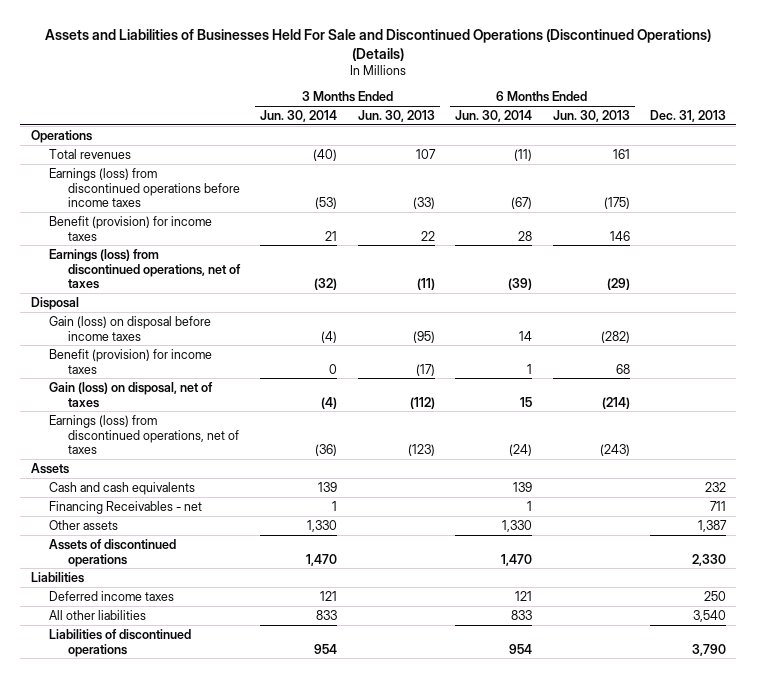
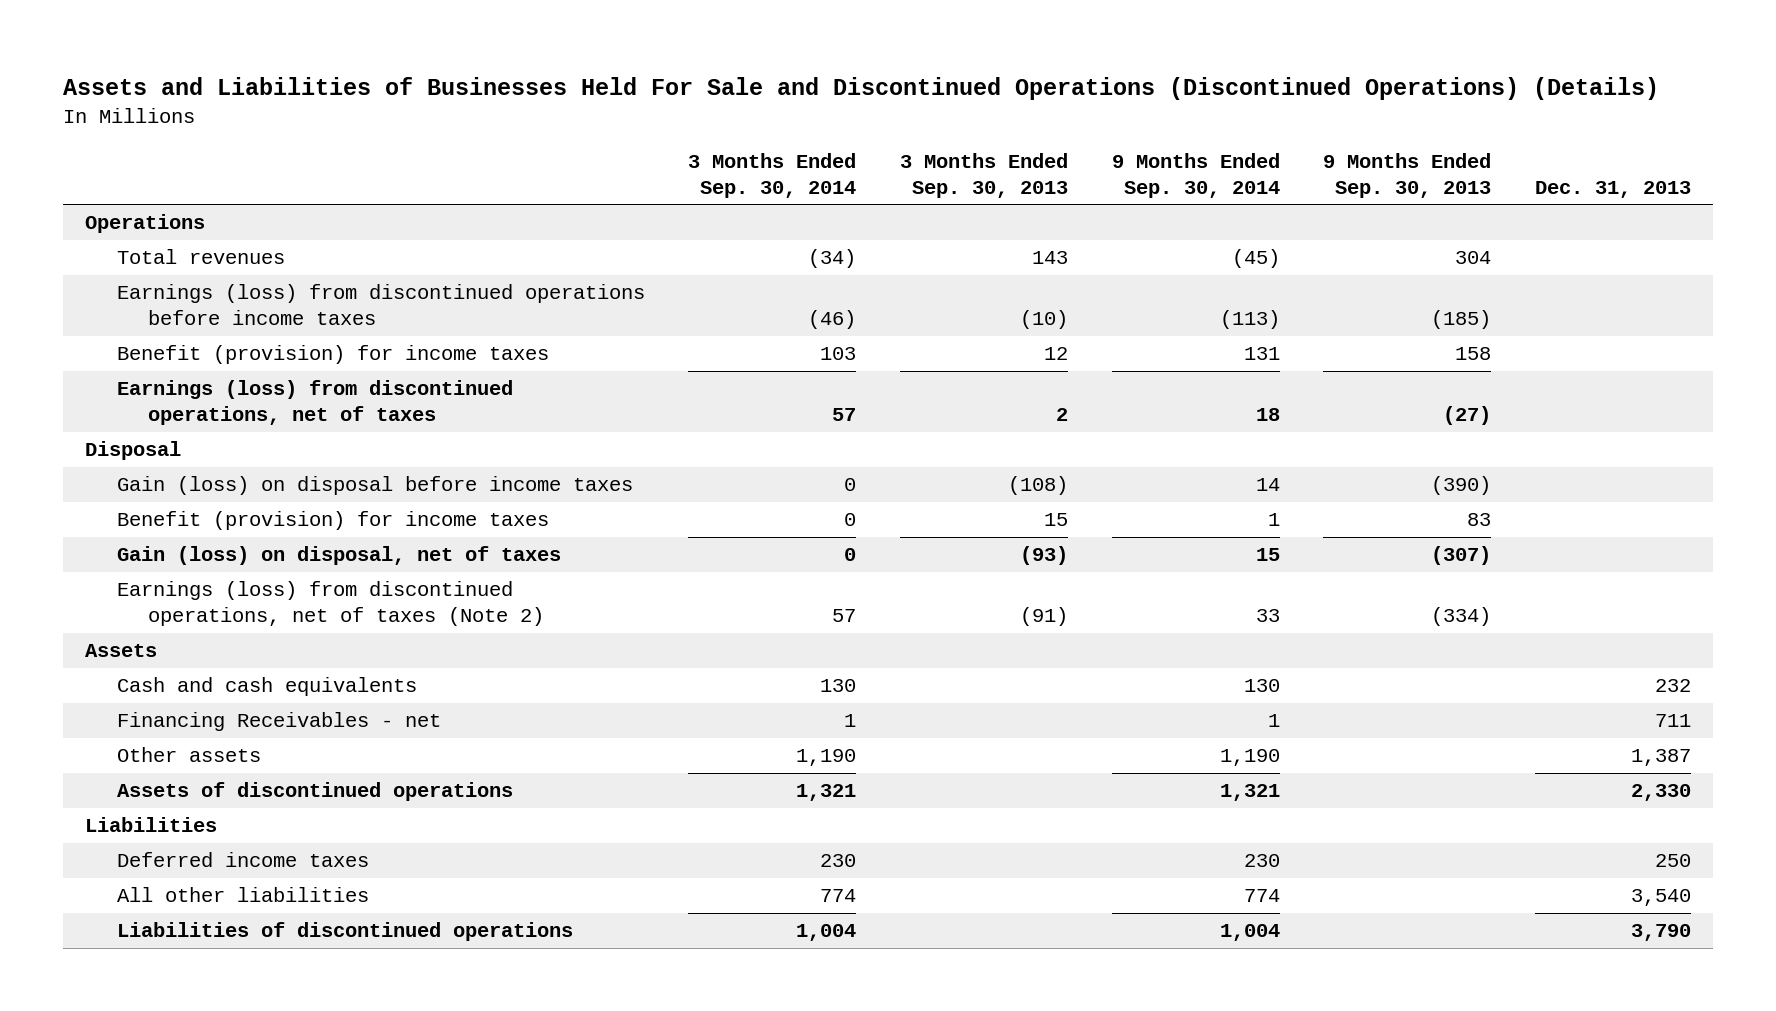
- | 3 Months Ended Jun. 30, 2014 | 3 Months Ended Jun. 30, 2013 | 6 Months Ended Jun. 30, 2014 | 6 Months Ended Jun. 30, 2013 | Dec. 31, 2013
+ | 3 Months Ended Sep. 30, 2014 | 3 Months Ended Sep. 30, 2013 | 9 Months Ended Sep. 30, 2014 | 9 Months Ended Sep. 30, 2013 | Dec. 31, 2013
- Earnings (loss) from discontinued operations, net of taxes | (36) | (123) | (24) | (243) |
+ Earnings (loss) from discontinued operations, net of taxes (Note 2) | 57 | (91) | 33 | (334) |

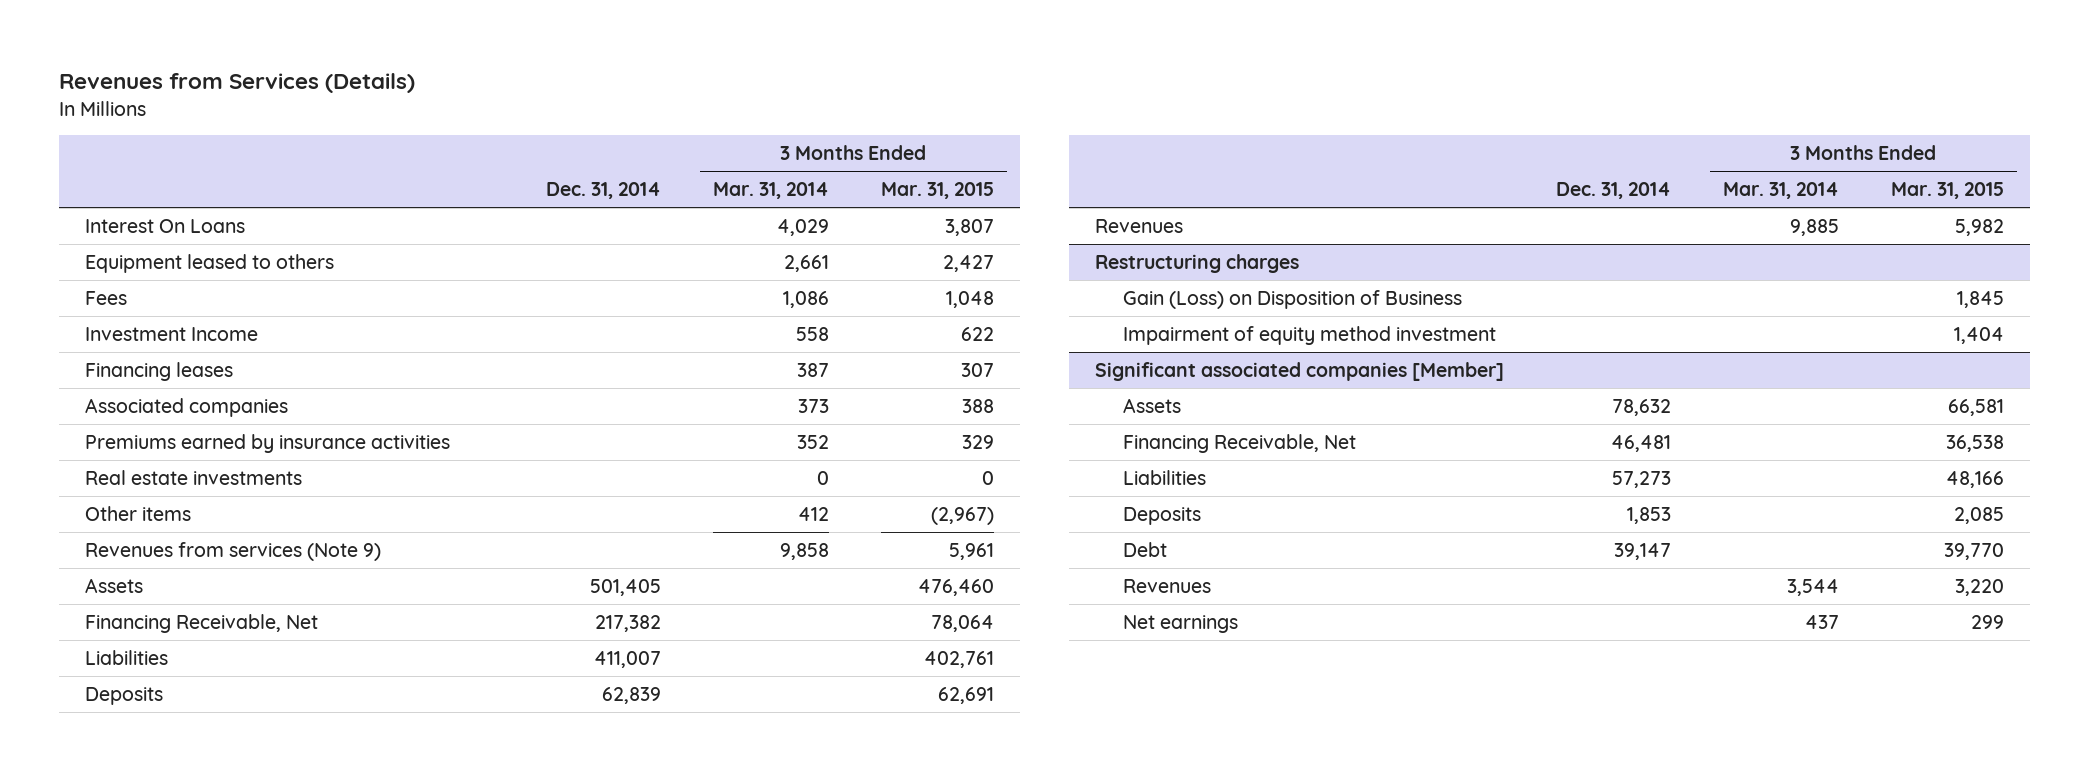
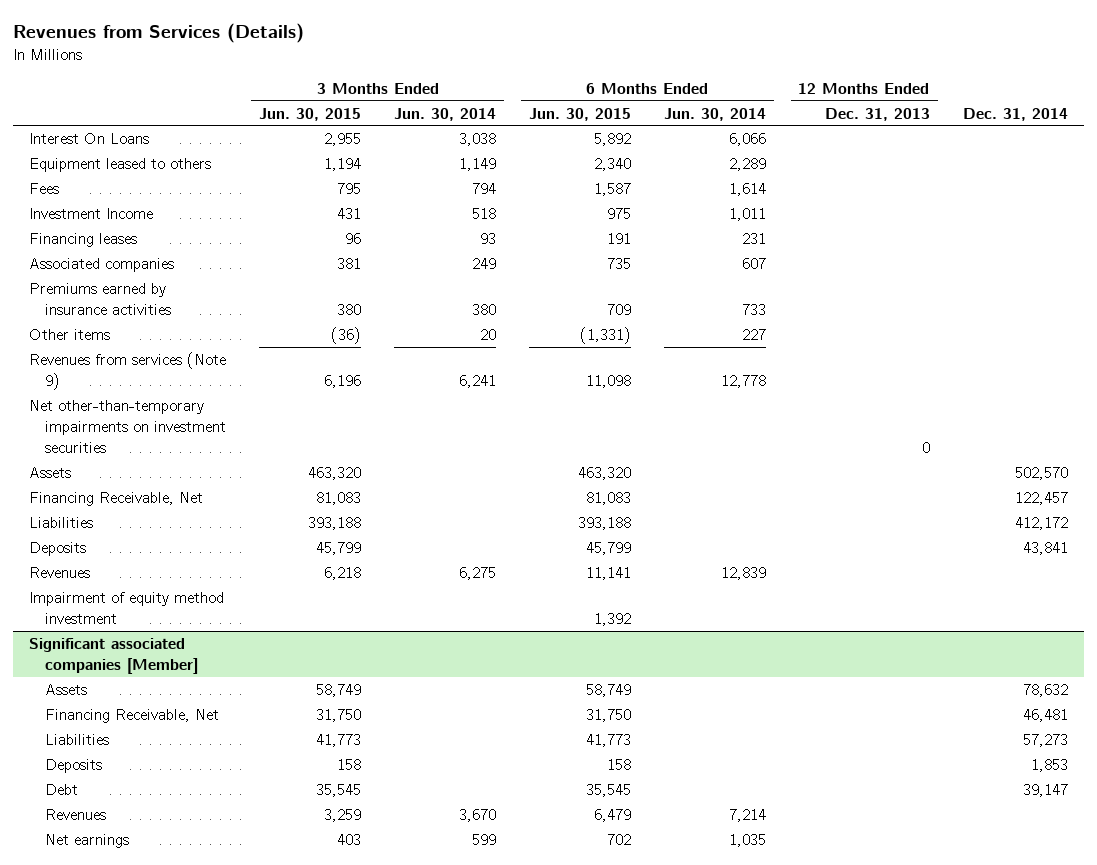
- | Dec. 31, 2014 | 3 Months Ended Mar. 31, 2014 | 3 Months Ended Mar. 31, 2015
+ | 3 Months Ended Jun. 30, 2015 | 3 Months Ended Jun. 30, 2014 | 6 Months Ended Jun. 30, 2015 | 6 Months Ended Jun. 30, 2014 | 12 Months Ended Dec. 31, 2013 | Dec. 31, 2014
- Real estate investments | | 0 | 0
- Assets | 501,405 | | 476,460
- Financing Receivable, Net | 217,382 | | 78,064
- Liabilities | 411,007 | | 402,761
- Deposits | 62,839 | | 62,691
+ Net other-than-temporary impairments on investment securities | | | | | 0 |
+ Assets | 463,320 | | 463,320 | | | 502,570
+ Financing Receivable, Net | 81,083 | | 81,083 | | | 122,457
+ Liabilities | 393,188 | | 393,188 | | | 412,172
+ Deposits | 45,799 | | 45,799 | | | 43,841
- Restructuring charges
- Gain (Loss) on Disposition of Business | | | 1,845
- Impairment of equity method investment | | | 1,404
+ Impairment of equity method investment | | | 1,392 | | |

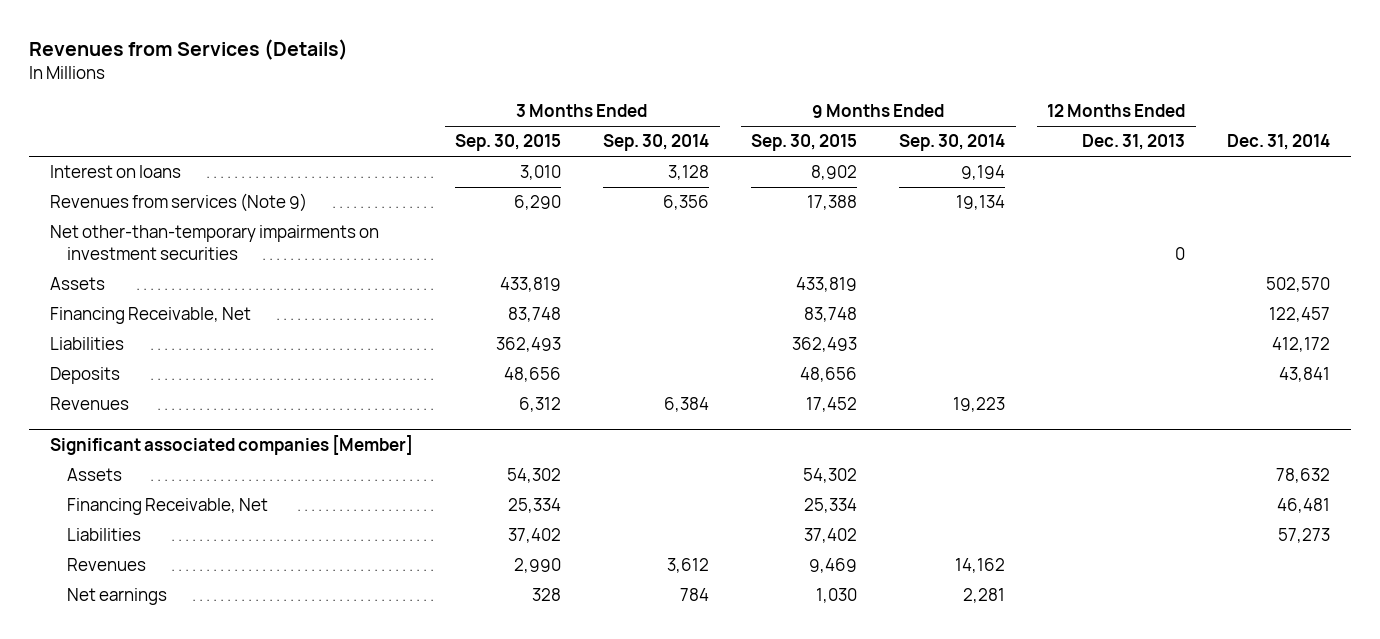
- | 3 Months Ended Jun. 30, 2015 | 3 Months Ended Jun. 30, 2014 | 6 Months Ended Jun. 30, 2015 | 6 Months Ended Jun. 30, 2014 | 12 Months Ended Dec. 31, 2013 | Dec. 31, 2014
+ | 3 Months Ended Sep. 30, 2015 | 3 Months Ended Sep. 30, 2014 | 9 Months Ended Sep. 30, 2015 | 9 Months Ended Sep. 30, 2014 | 12 Months Ended Dec. 31, 2013 | Dec. 31, 2014
- Interest On Loans | 2,955 | 3,038 | 5,892 | 6,066 | |
- Equipment leased to others | 1,194 | 1,149 | 2,340 | 2,289 | |
- Fees | 795 | 794 | 1,587 | 1,614 | |
- Investment Income | 431 | 518 | 975 | 1,011 | |
- Financing leases | 96 | 93 | 191 | 231 | |
- Associated companies | 381 | 249 | 735 | 607 | |
- Premiums earned by insurance activities | 380 | 380 | 709 | 733 | |
- Other items | (36) | 20 | (1,331) | 227 | |
+ Interest on loans | 3,010 | 3,128 | 8,902 | 9,194 | |
- Impairment of equity method investment | | | 1,392 | | |
@ Significant associated companies [Member]
- Deposits | 158 | | 158 | | | 1,853
- Debt | 35,545 | | 35,545 | | | 39,147

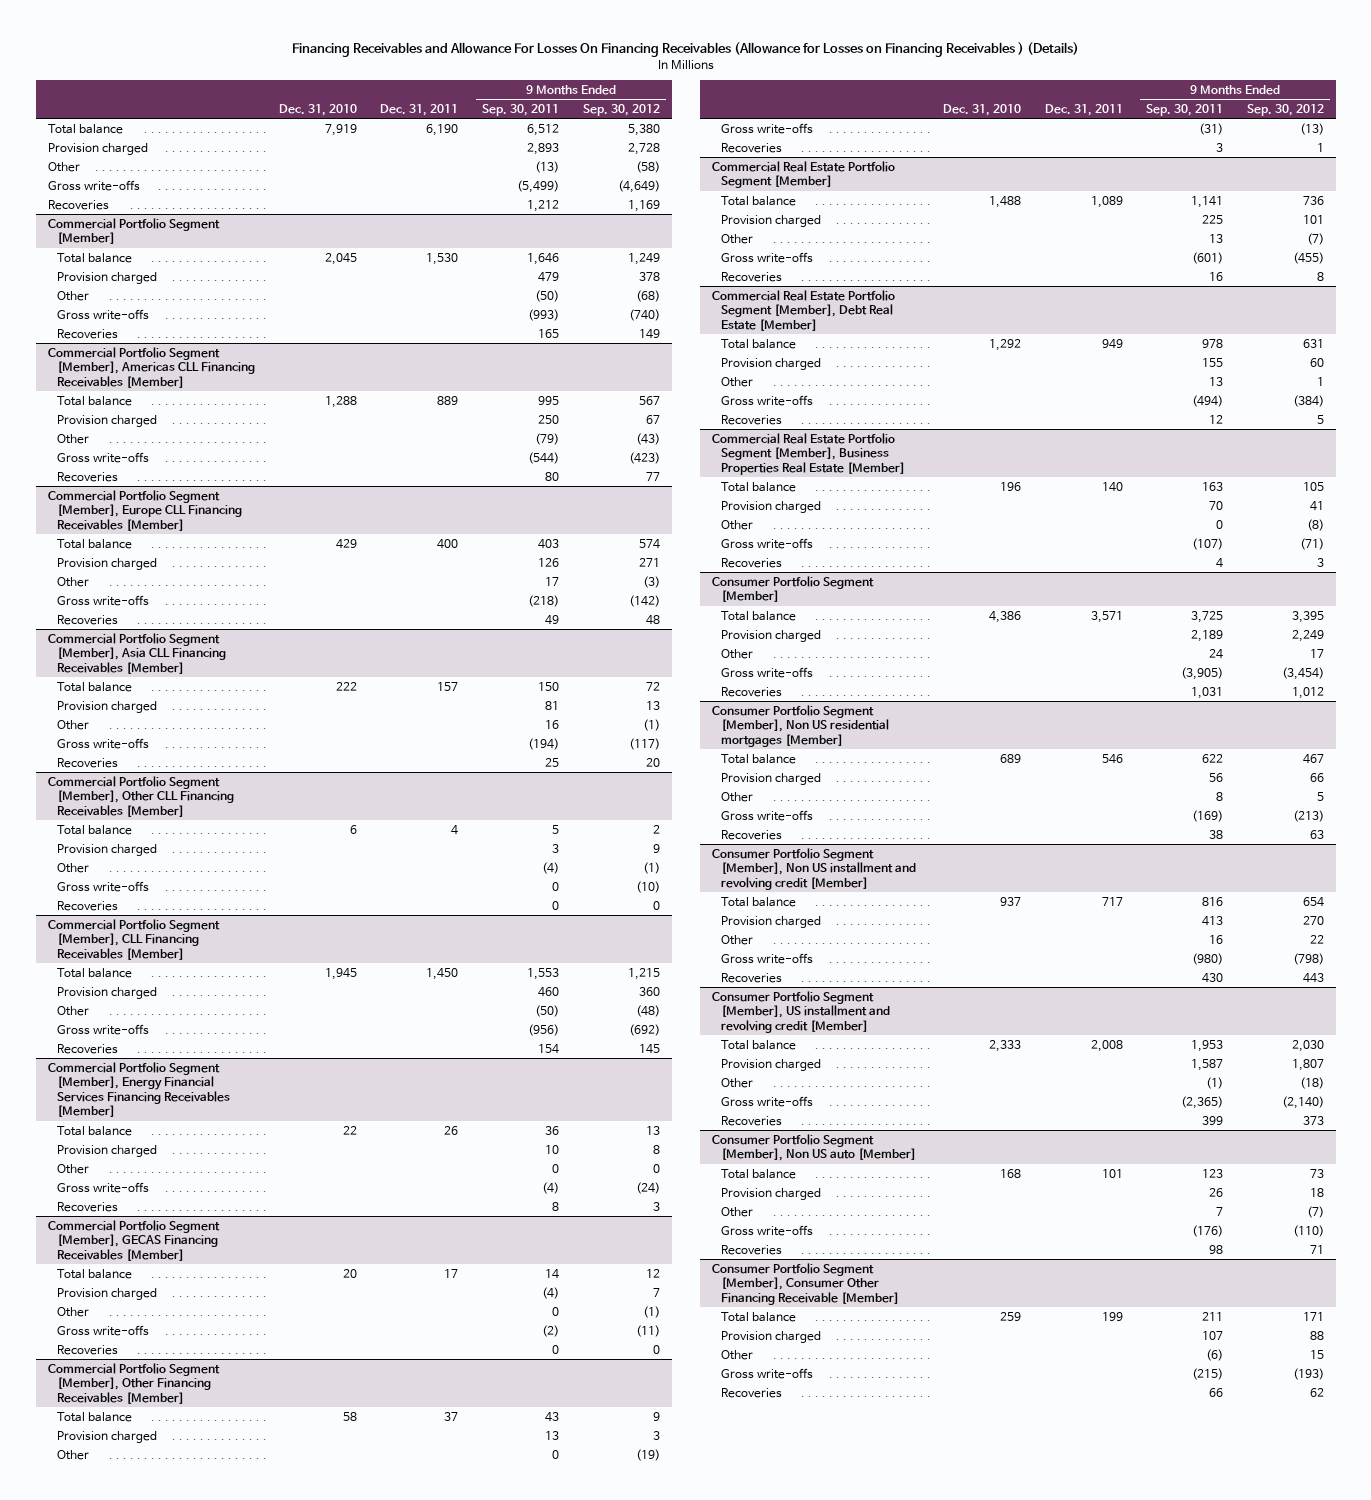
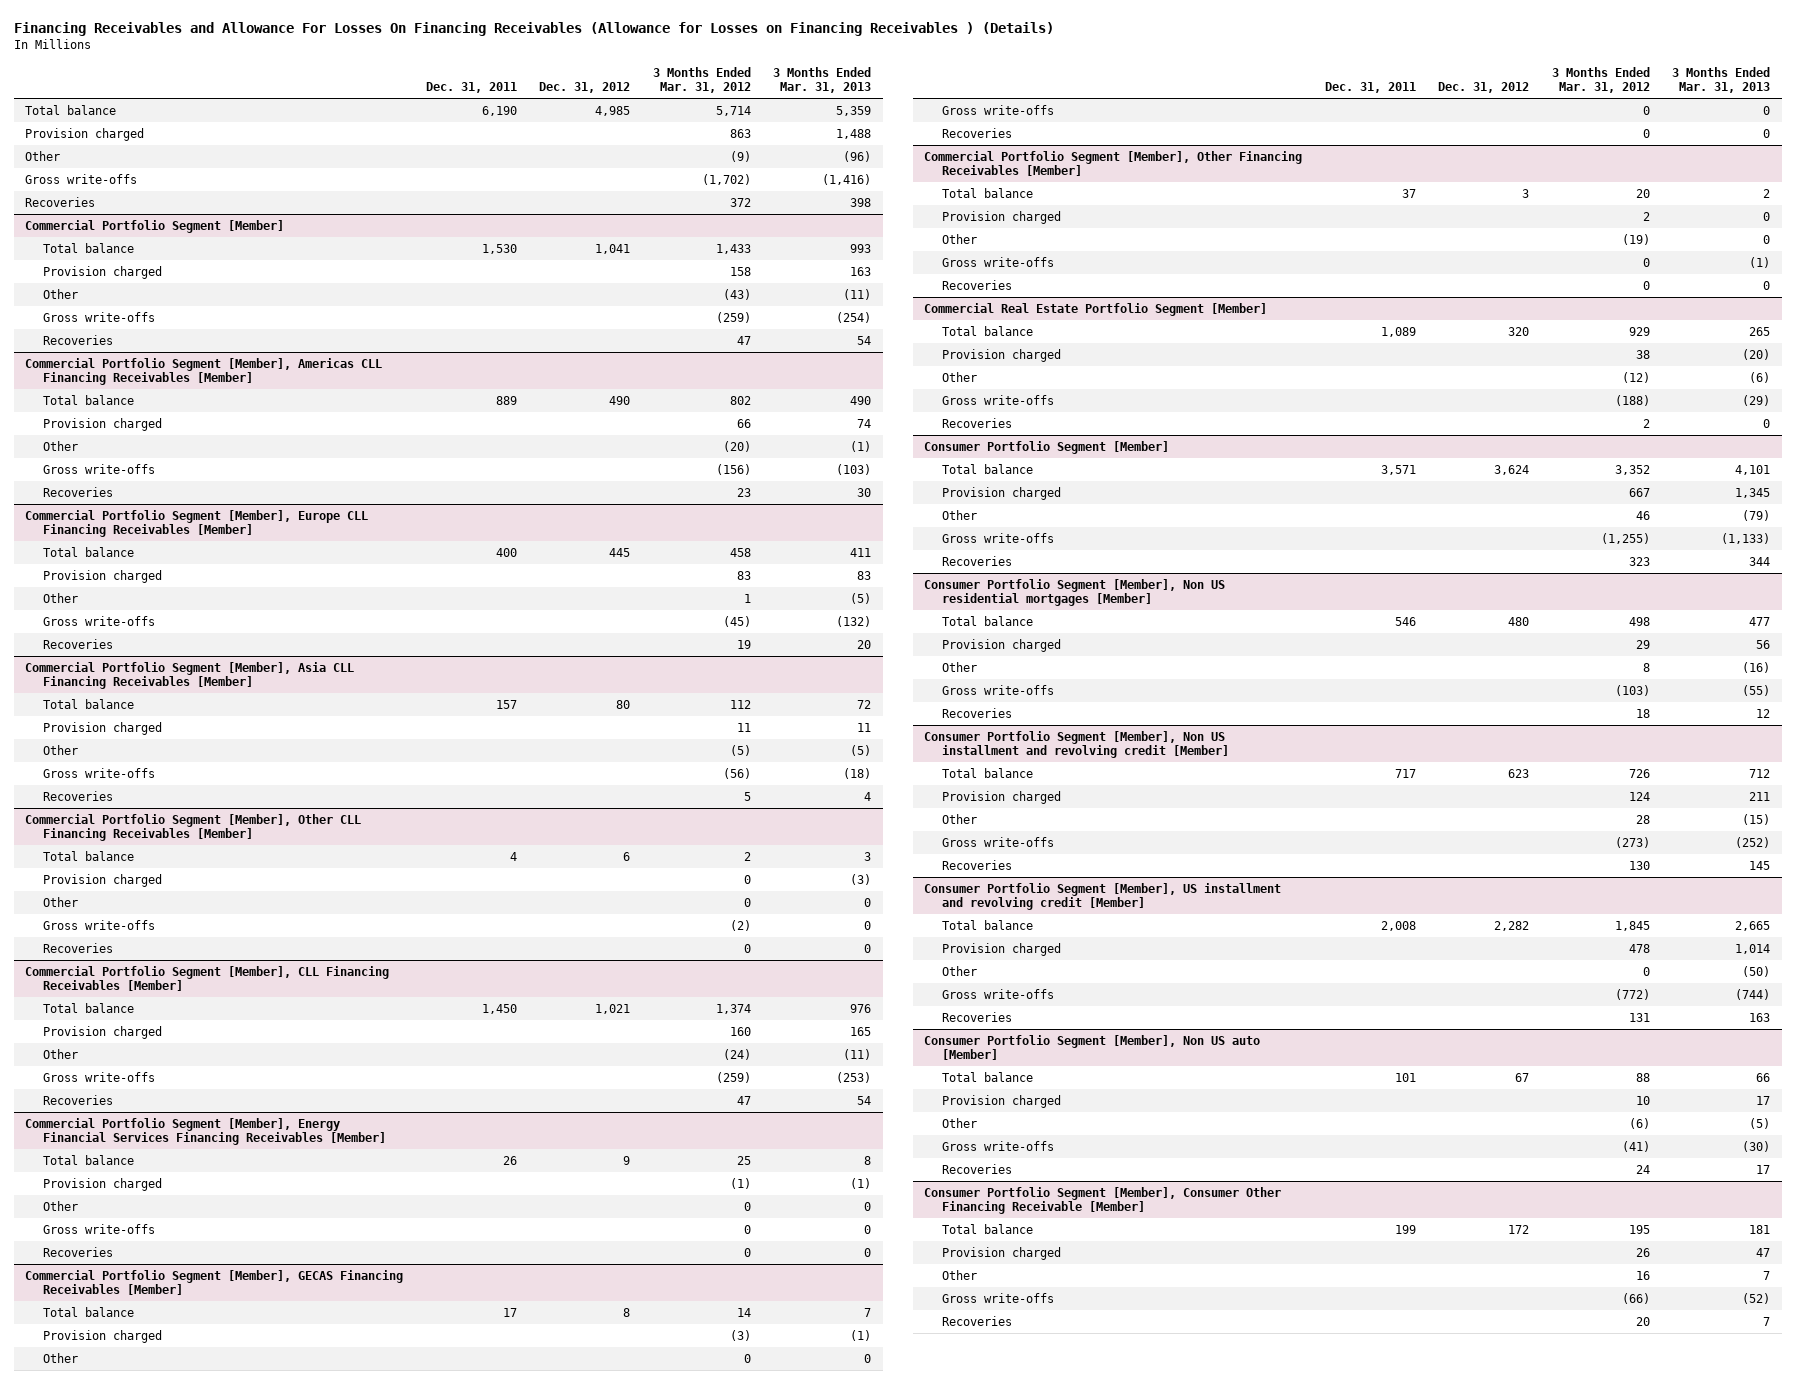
- | Dec. 31, 2010 | Dec. 31, 2011 | 9 Months Ended Sep. 30, 2011 | 9 Months Ended Sep. 30, 2012
+ | Dec. 31, 2011 | Dec. 31, 2012 | 3 Months Ended Mar. 31, 2012 | 3 Months Ended Mar. 31, 2013
- Commercial Real Estate Portfolio Segment [Member], Debt Real Estate [Member]
- Total balance | 1,292 | 949 | 978 | 631
- Provision charged | | | 155 | 60
- Other | | | 13 | 1
- Gross write-offs | | | (494) | (384)
- Recoveries | | | 12 | 5
- Commercial Real Estate Portfolio Segment [Member], Business Properties Real Estate [Member]
- Total balance | 196 | 140 | 163 | 105
- Provision charged | | | 70 | 41
- Other | | | 0 | (8)
- Gross write-offs | | | (107) | (71)
- Recoveries | | | 4 | 3

